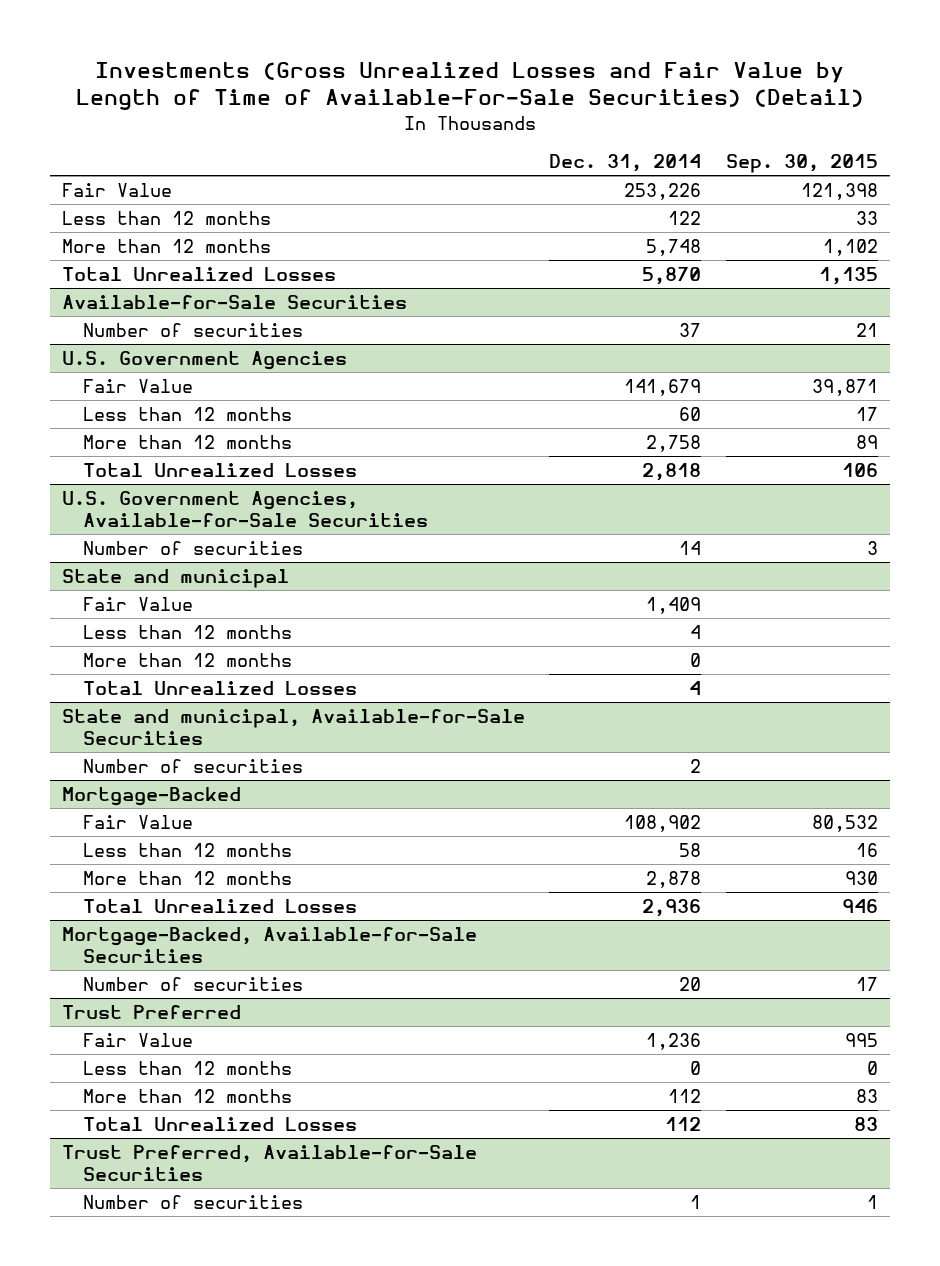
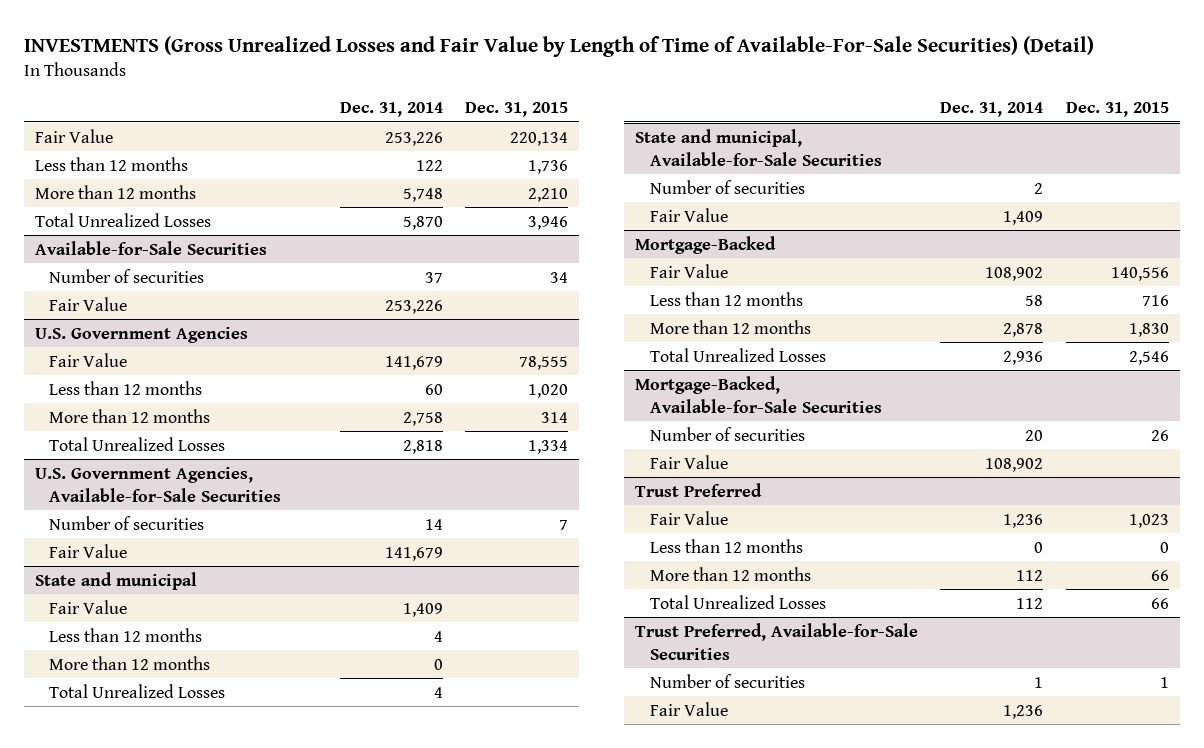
- Investments (Gross Unrealized Losses and Fair Value by Length of Time of Available-For-Sale Securities) (Detail)
+ INVESTMENTS (Gross Unrealized Losses and Fair Value by Length of Time of Available-For-Sale Securities) (Detail)
- | Dec. 31, 2014 | Sep. 30, 2015
+ | Dec. 31, 2014 | Dec. 31, 2015
@ Available-for-Sale Securities
+ Fair Value | 253,226 |
@ U.S. Government Agencies, Available-for-Sale Securities
+ Fair Value | 141,679 |
@ State and municipal, Available-for-Sale Securities
+ Fair Value | 1,409 |
@ Mortgage-Backed, Available-for-Sale Securities
+ Fair Value | 108,902 |
@ Trust Preferred, Available-for-Sale Securities
+ Fair Value | 1,236 |

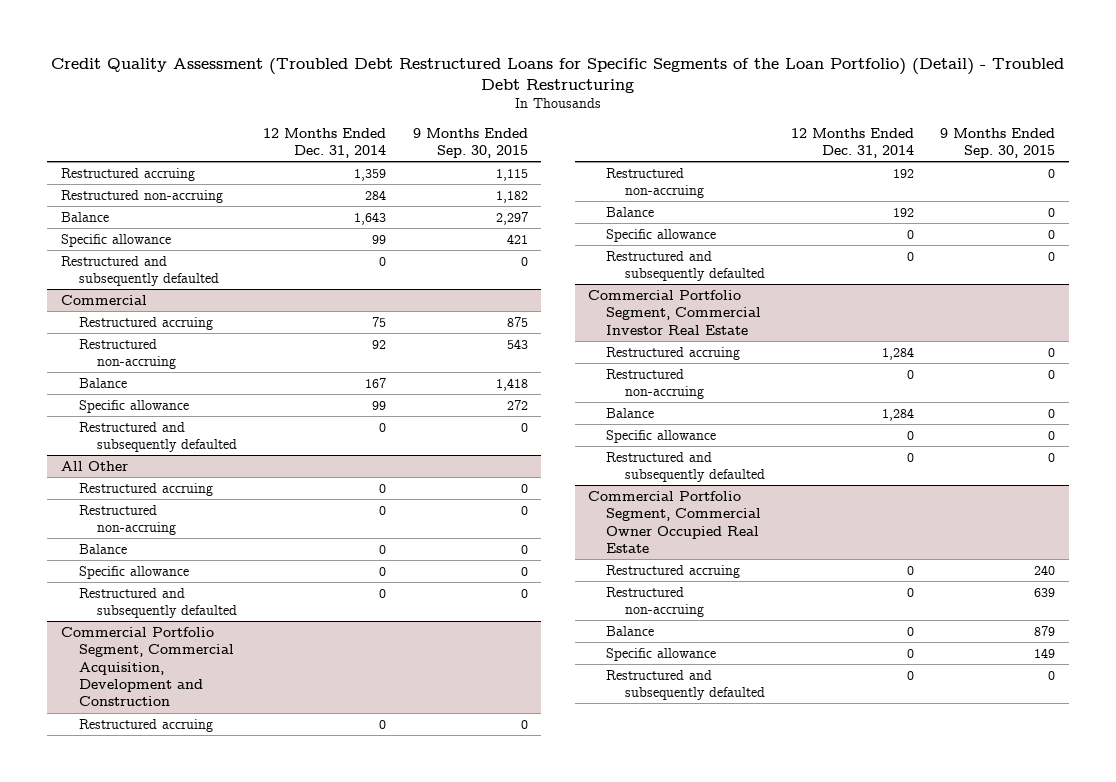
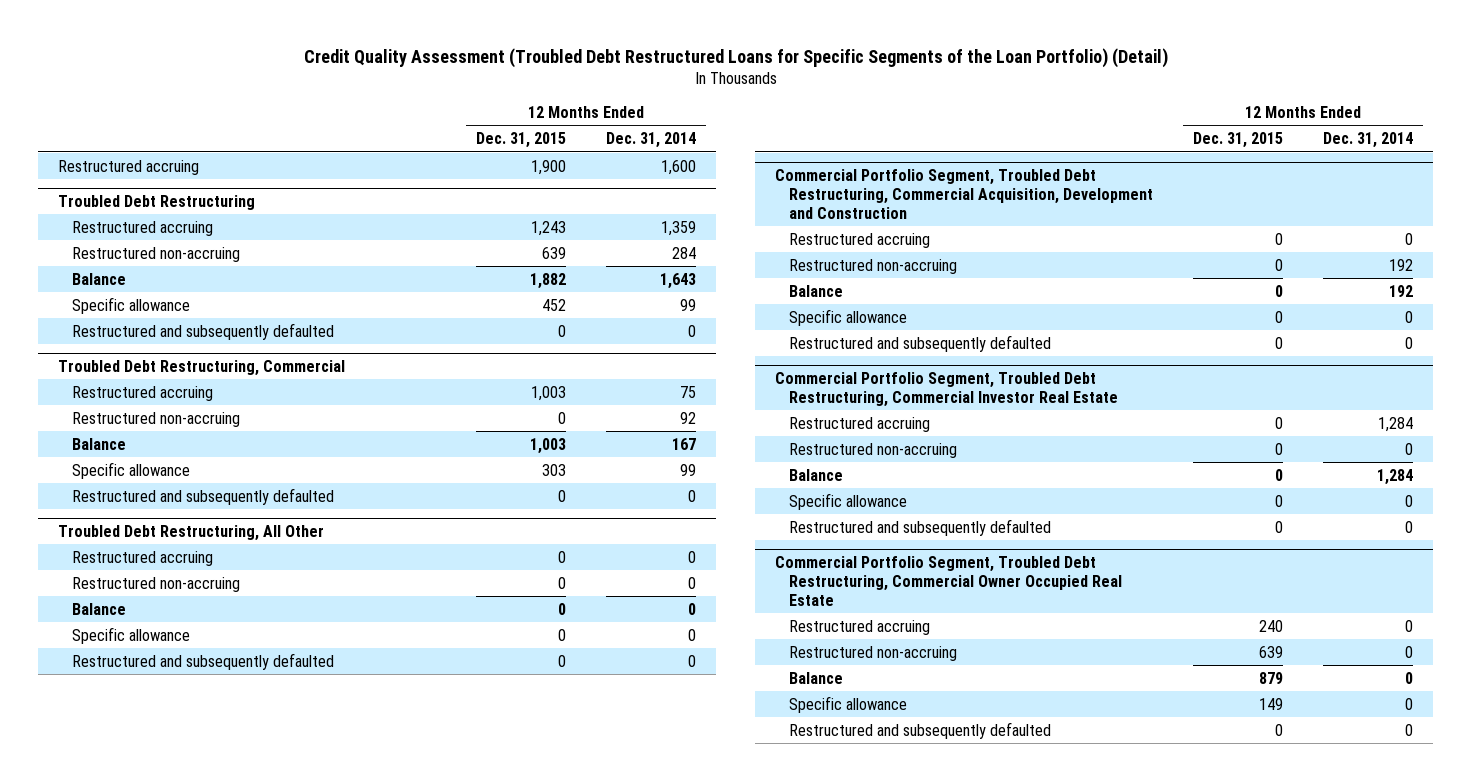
- Credit Quality Assessment (Troubled Debt Restructured Loans for Specific Segments of the Loan Portfolio) (Detail) - Troubled Debt Restructuring
+ Credit Quality Assessment (Troubled Debt Restructured Loans for Specific Segments of the Loan Portfolio) (Detail)
- | 12 Months Ended Dec. 31, 2014 | 9 Months Ended Sep. 30, 2015
+ | 12 Months Ended Dec. 31, 2015 | 12 Months Ended Dec. 31, 2014
+ Restructured accruing | 1,900 | 1,600
+ Troubled Debt Restructuring
- Commercial
+ Troubled Debt Restructuring, Commercial
- All Other
+ Troubled Debt Restructuring, All Other
- Commercial Portfolio Segment, Commercial Acquisition, Development and Construction
+ Commercial Portfolio Segment, Troubled Debt Restructuring, Commercial Acquisition, Development and Construction
- Commercial Portfolio Segment, Commercial Investor Real Estate
+ Commercial Portfolio Segment, Troubled Debt Restructuring, Commercial Investor Real Estate
- Commercial Portfolio Segment, Commercial Owner Occupied Real Estate
+ Commercial Portfolio Segment, Troubled Debt Restructuring, Commercial Owner Occupied Real Estate

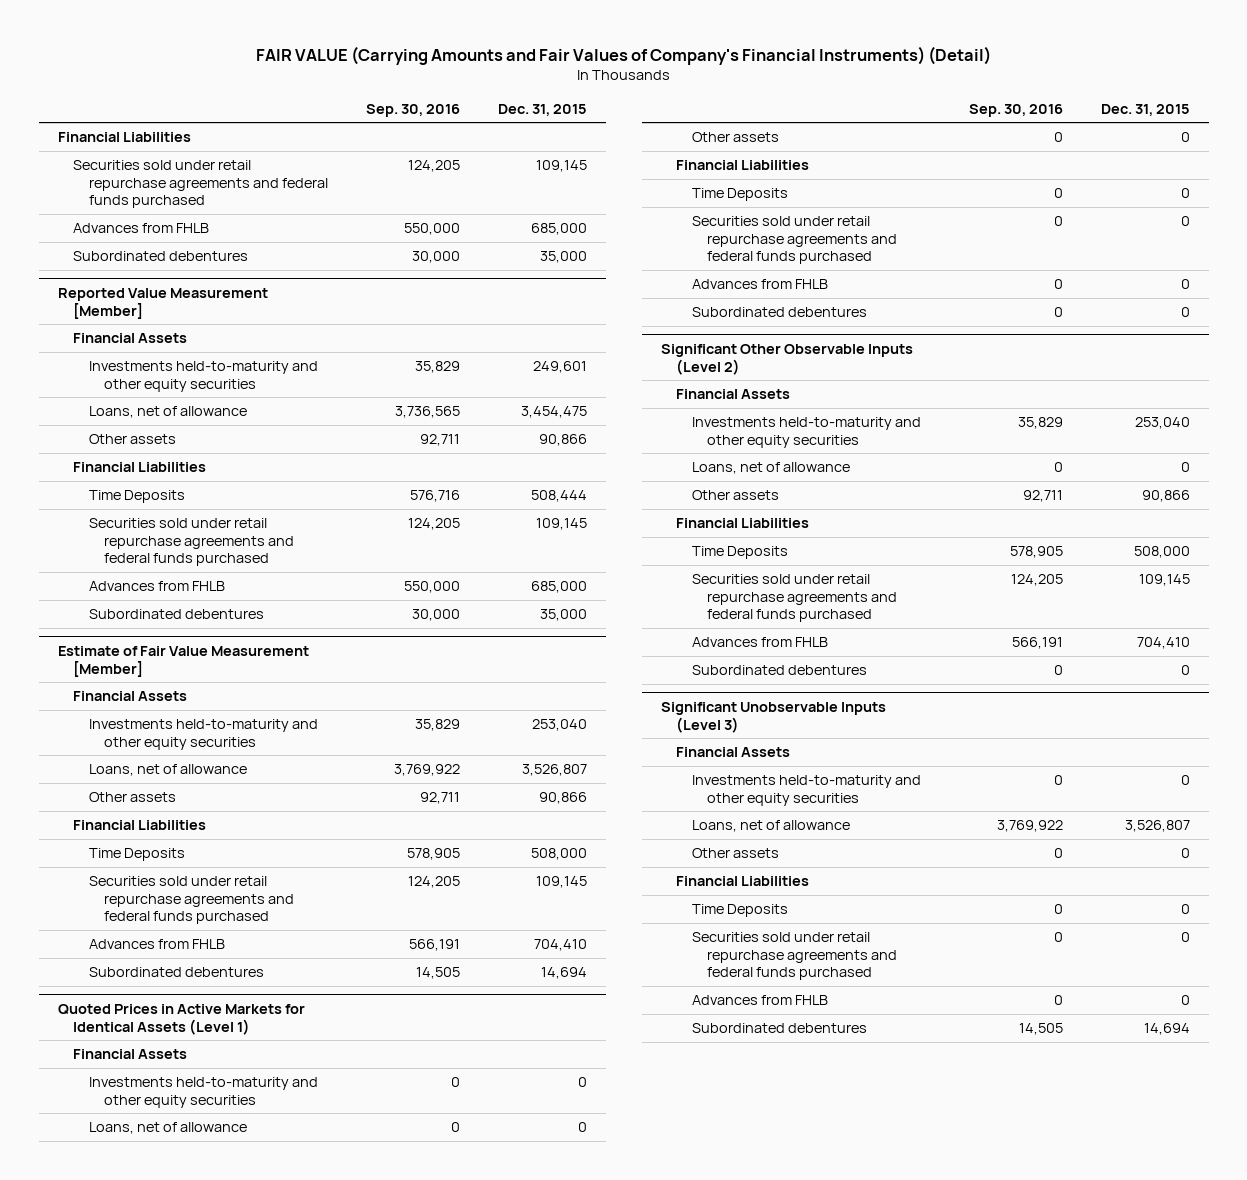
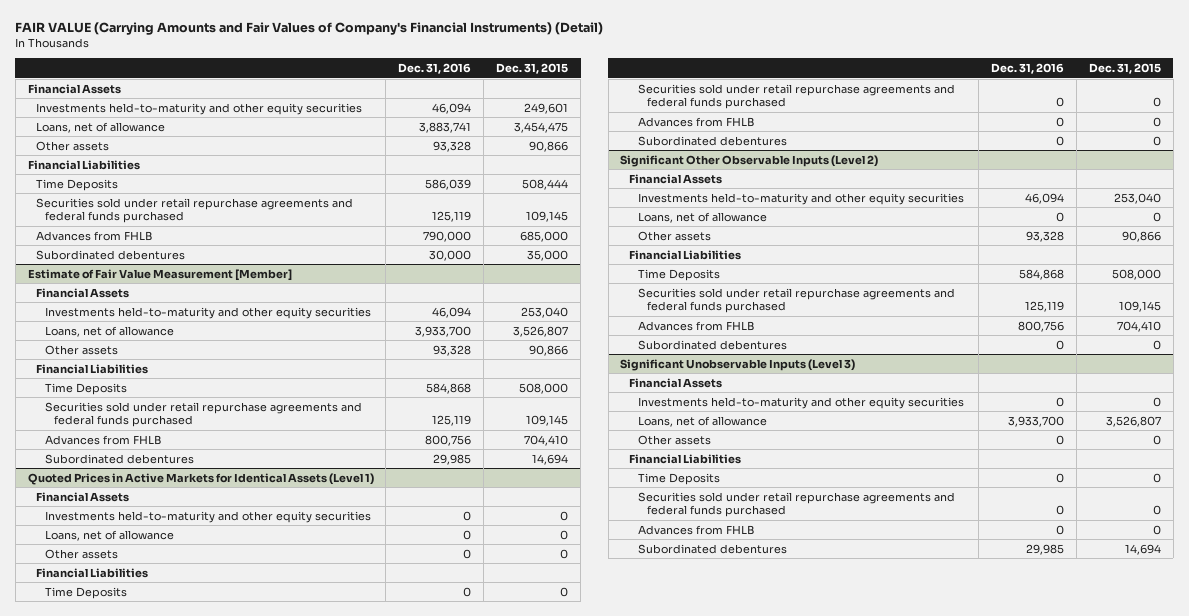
- | Sep. 30, 2016 | Dec. 31, 2015
+ | Dec. 31, 2016 | Dec. 31, 2015
- Financial Liabilities
- Securities sold under retail repurchase agreements and federal funds purchased | 124,205 | 109,145
- Advances from FHLB | 550,000 | 685,000
- Subordinated debentures | 30,000 | 35,000
- Reported Value Measurement [Member]

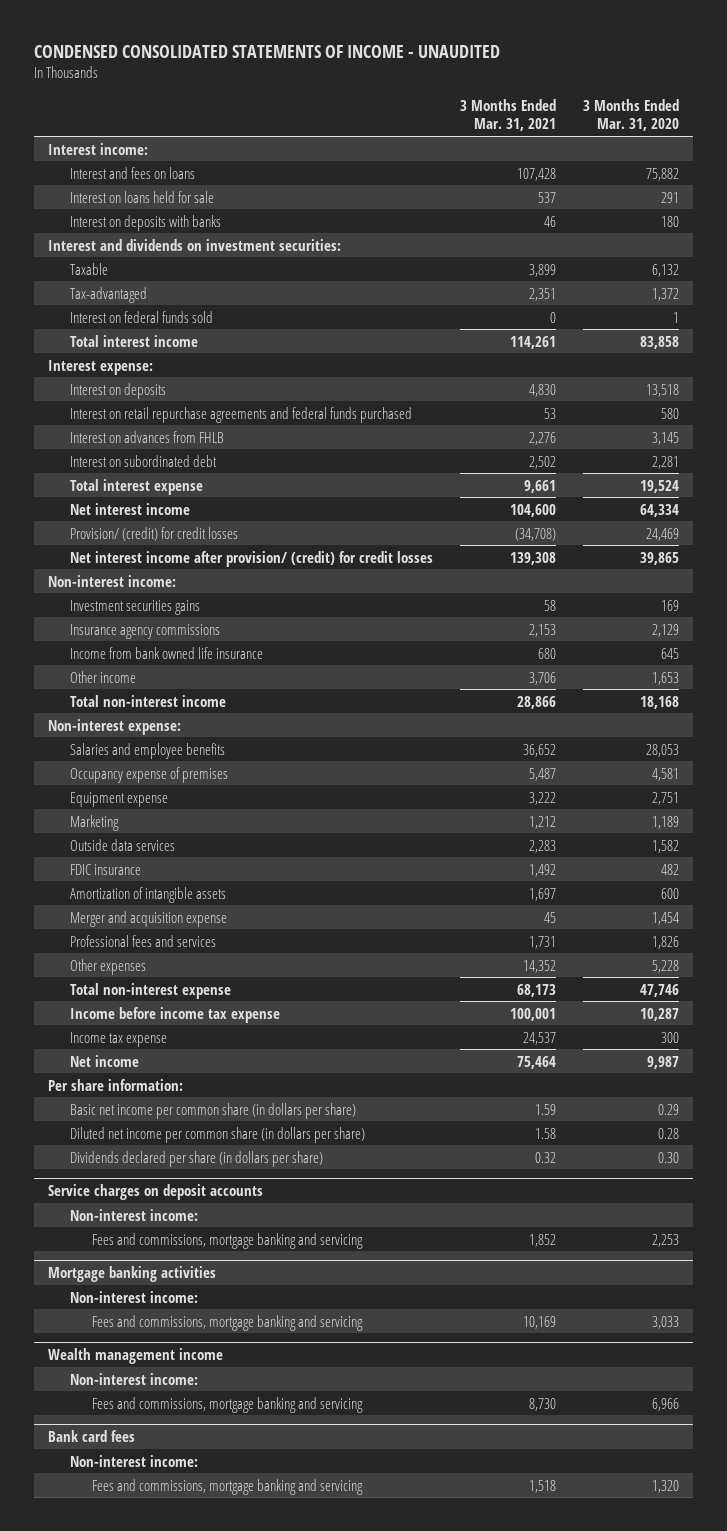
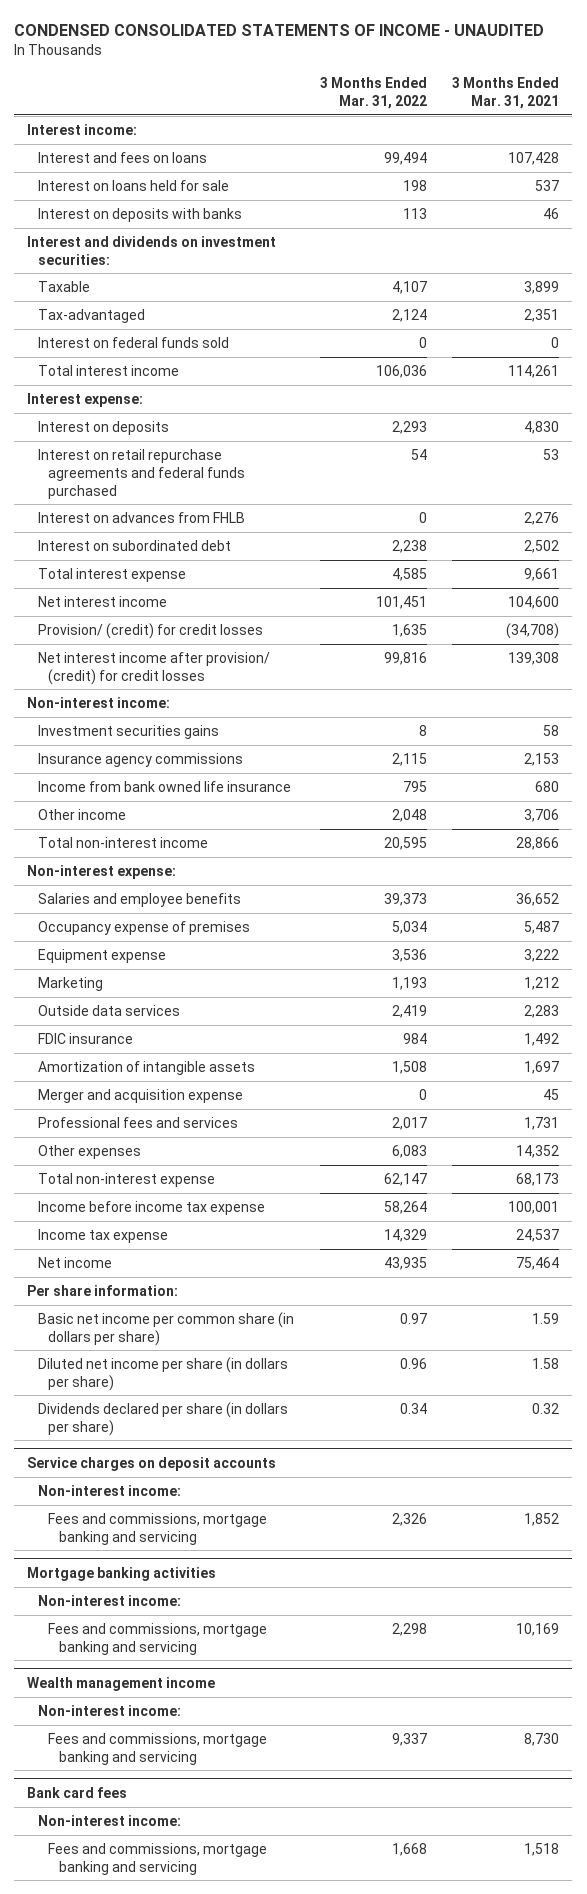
- | 3 Months Ended Mar. 31, 2021 | 3 Months Ended Mar. 31, 2020
+ | 3 Months Ended Mar. 31, 2022 | 3 Months Ended Mar. 31, 2021
- Diluted net income per common share (in dollars per share) | 1.58 | 0.28
+ Diluted net income per share (in dollars per share) | 0.96 | 1.58

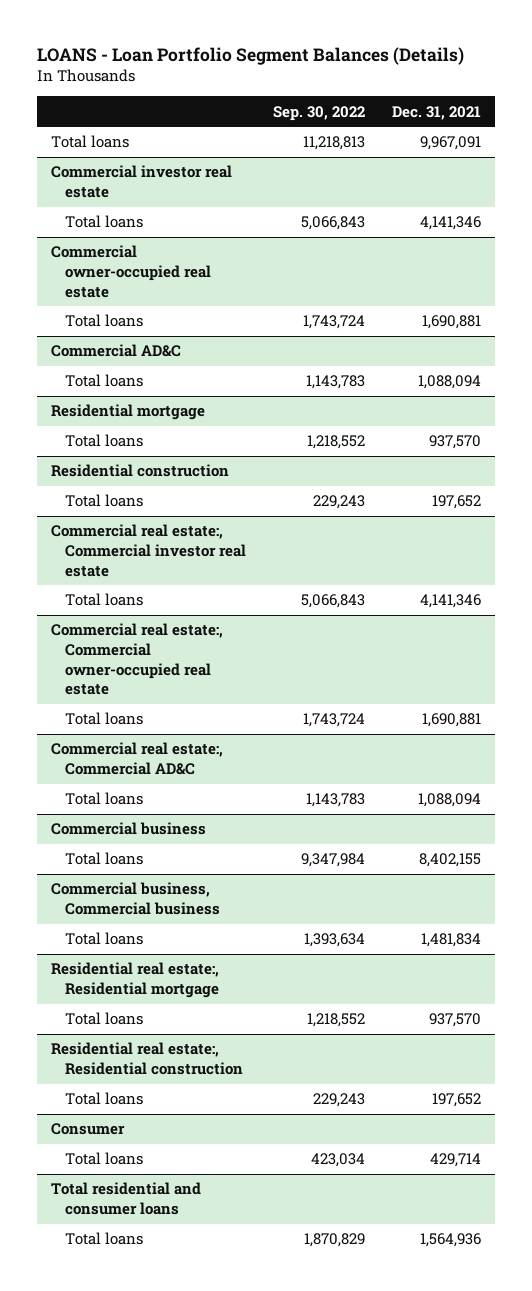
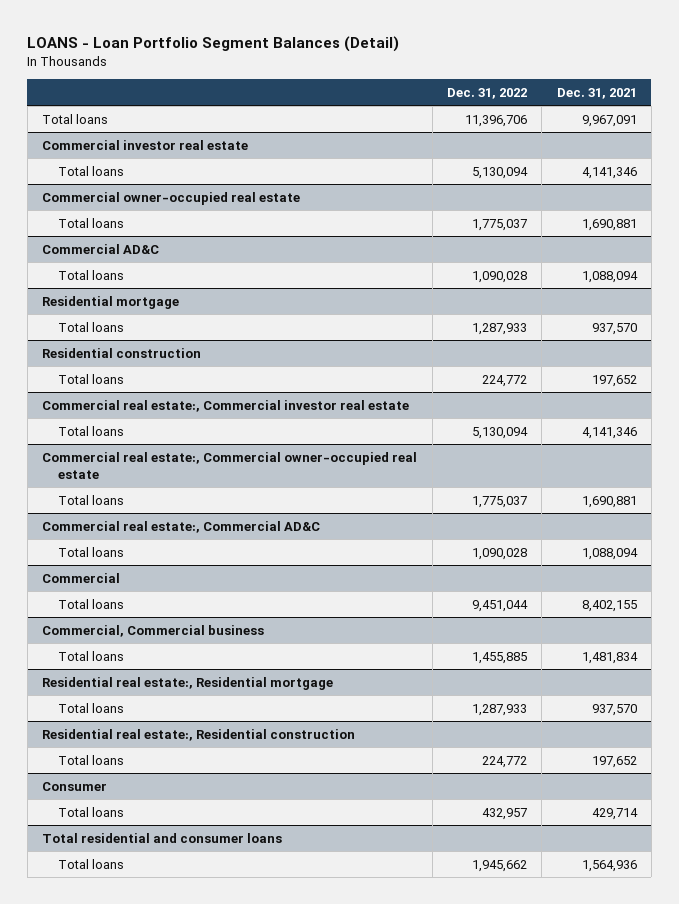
- LOANS - Loan Portfolio Segment Balances (Details)
+ LOANS - Loan Portfolio Segment Balances (Detail)
- | Sep. 30, 2022 | Dec. 31, 2021
+ | Dec. 31, 2022 | Dec. 31, 2021
- Commercial business
+ Commercial
- Commercial business, Commercial business
+ Commercial, Commercial business

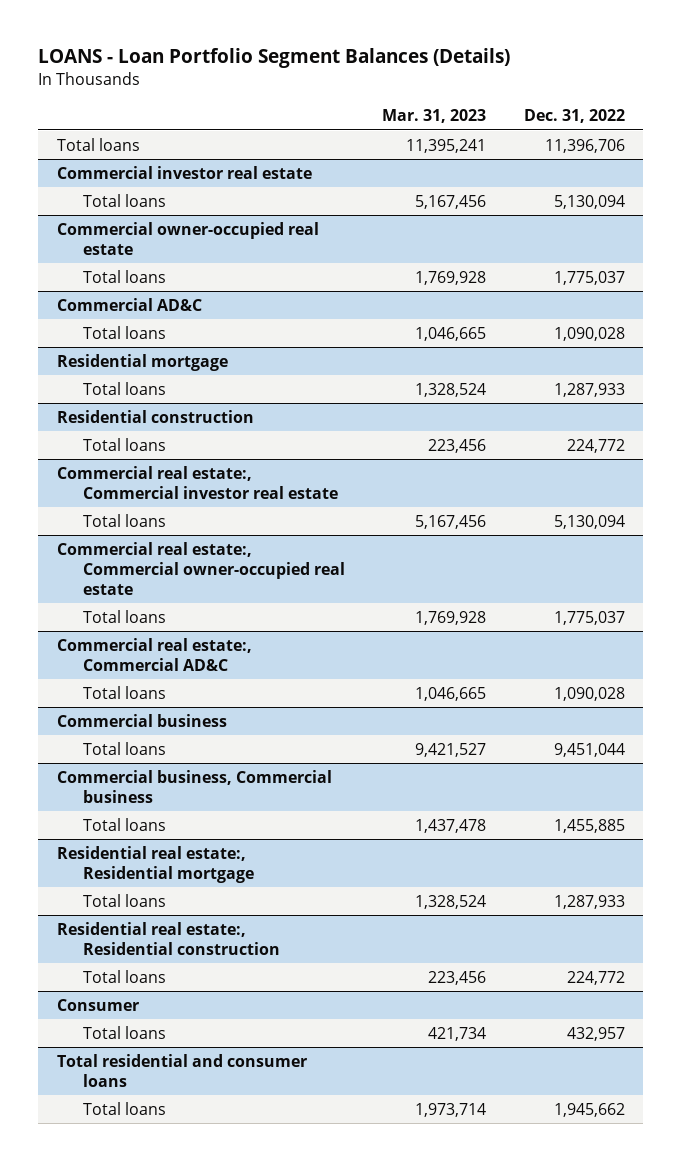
- LOANS - Loan Portfolio Segment Balances (Detail)
+ LOANS - Loan Portfolio Segment Balances (Details)
- | Dec. 31, 2022 | Dec. 31, 2021
+ | Mar. 31, 2023 | Dec. 31, 2022
- Commercial
+ Commercial business
- Commercial, Commercial business
+ Commercial business, Commercial business

